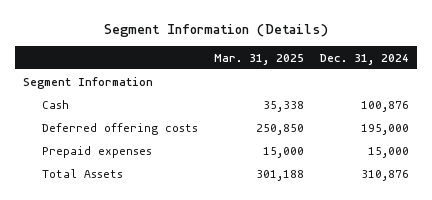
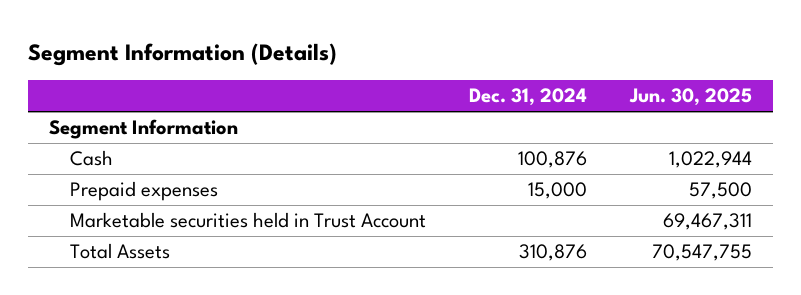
- | Mar. 31, 2025 | Dec. 31, 2024
+ | Dec. 31, 2024 | Jun. 30, 2025
- Deferred offering costs | 250,850 | 195,000
+ Marketable securities held in Trust Account | | 69,467,311

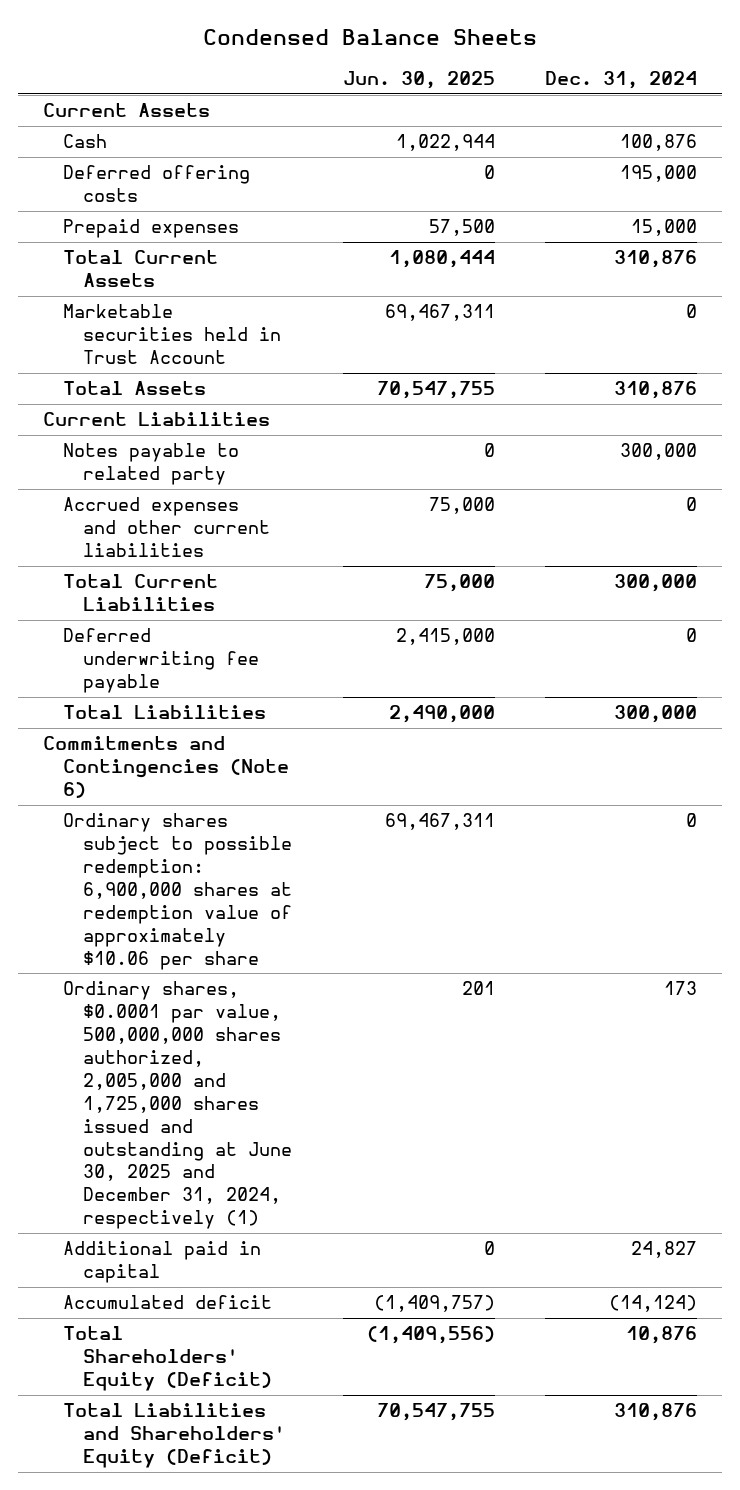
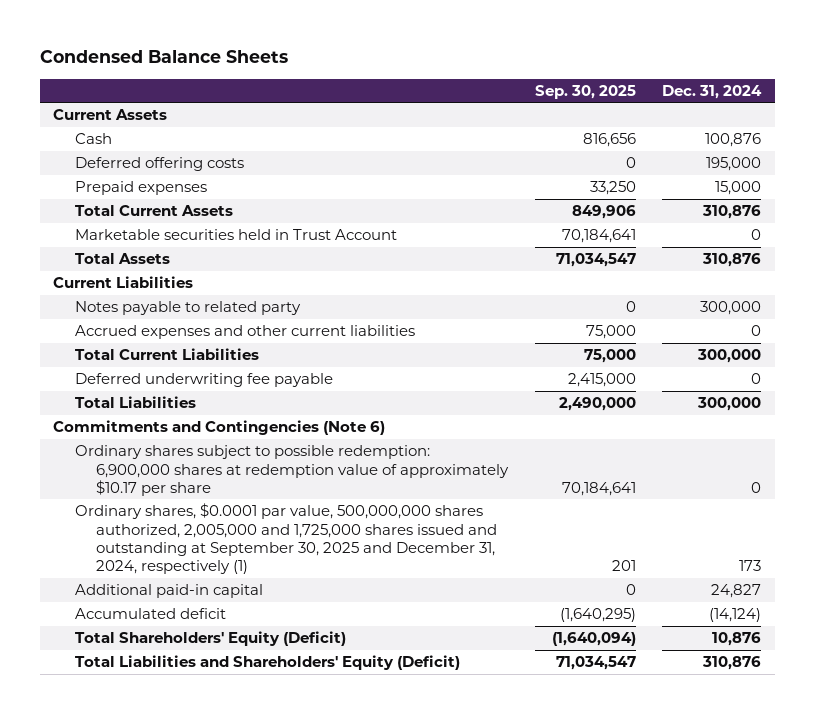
- | Jun. 30, 2025 | Dec. 31, 2024
+ | Sep. 30, 2025 | Dec. 31, 2024
- Ordinary shares subject to possible redemption: 6,900,000 shares at redemption value of approximately $10.06 per share | 69,467,311 | 0
- Ordinary shares, $0.0001 par value, 500,000,000 shares authorized, 2,005,000 and 1,725,000 shares issued and outstanding at June 30, 2025 and December 31, 2024, respectively (1) | 201 | 173
- Additional paid in capital | 0 | 24,827
+ Ordinary shares subject to possible redemption: 6,900,000 shares at redemption value of approximately $10.17 per share | 70,184,641 | 0
+ Ordinary shares, $0.0001 par value, 500,000,000 shares authorized, 2,005,000 and 1,725,000 shares issued and outstanding at September 30, 2025 and December 31, 2024, respectively (1) | 201 | 173
+ Additional paid-in capital | 0 | 24,827

